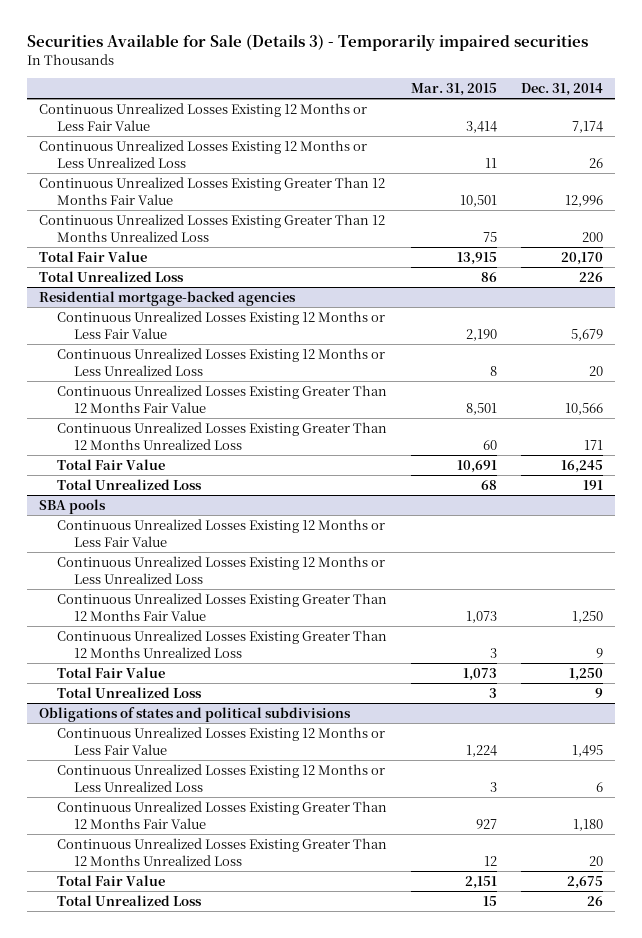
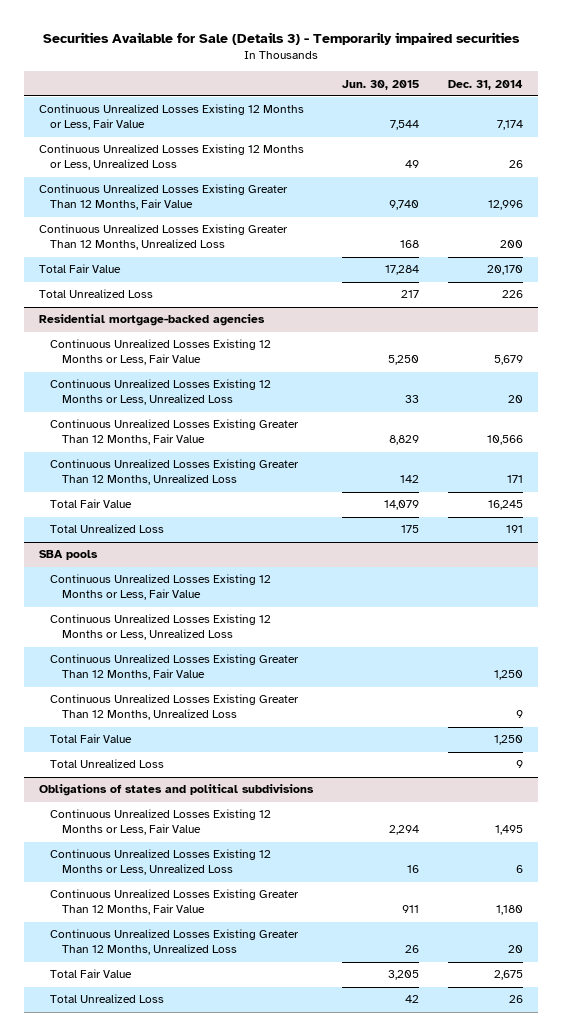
- | Mar. 31, 2015 | Dec. 31, 2014
+ | Jun. 30, 2015 | Dec. 31, 2014
- Continuous Unrealized Losses Existing 12 Months or Less Fair Value | 3,414 | 7,174
- Continuous Unrealized Losses Existing 12 Months or Less Unrealized Loss | 11 | 26
- Continuous Unrealized Losses Existing Greater Than 12 Months Fair Value | 10,501 | 12,996
- Continuous Unrealized Losses Existing Greater Than 12 Months Unrealized Loss | 75 | 200
+ Continuous Unrealized Losses Existing 12 Months or Less, Fair Value | 7,544 | 7,174
+ Continuous Unrealized Losses Existing 12 Months or Less, Unrealized Loss | 49 | 26
+ Continuous Unrealized Losses Existing Greater Than 12 Months, Fair Value | 9,740 | 12,996
+ Continuous Unrealized Losses Existing Greater Than 12 Months, Unrealized Loss | 168 | 200
@ Residential mortgage-backed agencies
- Continuous Unrealized Losses Existing 12 Months or Less Fair Value | 2,190 | 5,679
- Continuous Unrealized Losses Existing 12 Months or Less Unrealized Loss | 8 | 20
- Continuous Unrealized Losses Existing Greater Than 12 Months Fair Value | 8,501 | 10,566
- Continuous Unrealized Losses Existing Greater Than 12 Months Unrealized Loss | 60 | 171
+ Continuous Unrealized Losses Existing 12 Months or Less, Fair Value | 5,250 | 5,679
+ Continuous Unrealized Losses Existing 12 Months or Less, Unrealized Loss | 33 | 20
+ Continuous Unrealized Losses Existing Greater Than 12 Months, Fair Value | 8,829 | 10,566
+ Continuous Unrealized Losses Existing Greater Than 12 Months, Unrealized Loss | 142 | 171
@ SBA pools
- Continuous Unrealized Losses Existing 12 Months or Less Fair Value
- Continuous Unrealized Losses Existing 12 Months or Less Unrealized Loss
- Continuous Unrealized Losses Existing Greater Than 12 Months Fair Value | 1,073 | 1,250
- Continuous Unrealized Losses Existing Greater Than 12 Months Unrealized Loss | 3 | 9
+ Continuous Unrealized Losses Existing 12 Months or Less, Fair Value
+ Continuous Unrealized Losses Existing 12 Months or Less, Unrealized Loss
+ Continuous Unrealized Losses Existing Greater Than 12 Months, Fair Value | | 1,250
+ Continuous Unrealized Losses Existing Greater Than 12 Months, Unrealized Loss | | 9
@ Obligations of states and political subdivisions
- Continuous Unrealized Losses Existing 12 Months or Less Fair Value | 1,224 | 1,495
- Continuous Unrealized Losses Existing 12 Months or Less Unrealized Loss | 3 | 6
- Continuous Unrealized Losses Existing Greater Than 12 Months Fair Value | 927 | 1,180
- Continuous Unrealized Losses Existing Greater Than 12 Months Unrealized Loss | 12 | 20
+ Continuous Unrealized Losses Existing 12 Months or Less, Fair Value | 2,294 | 1,495
+ Continuous Unrealized Losses Existing 12 Months or Less, Unrealized Loss | 16 | 6
+ Continuous Unrealized Losses Existing Greater Than 12 Months, Fair Value | 911 | 1,180
+ Continuous Unrealized Losses Existing Greater Than 12 Months, Unrealized Loss | 26 | 20

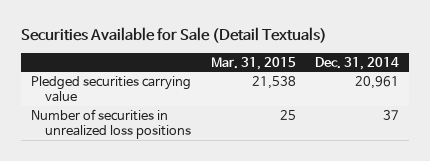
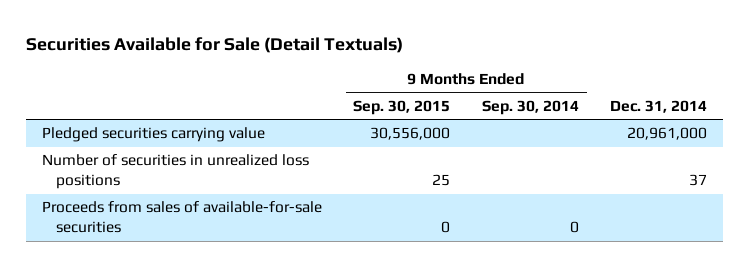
- | Mar. 31, 2015 | Dec. 31, 2014
+ | 9 Months Ended Sep. 30, 2015 | 9 Months Ended Sep. 30, 2014 | Dec. 31, 2014
- Pledged securities carrying value | 21,538 | 20,961
+ Pledged securities carrying value | 30,556,000 | | 20,961,000
+ Proceeds from sales of available-for-sale securities | 0 | 0 |

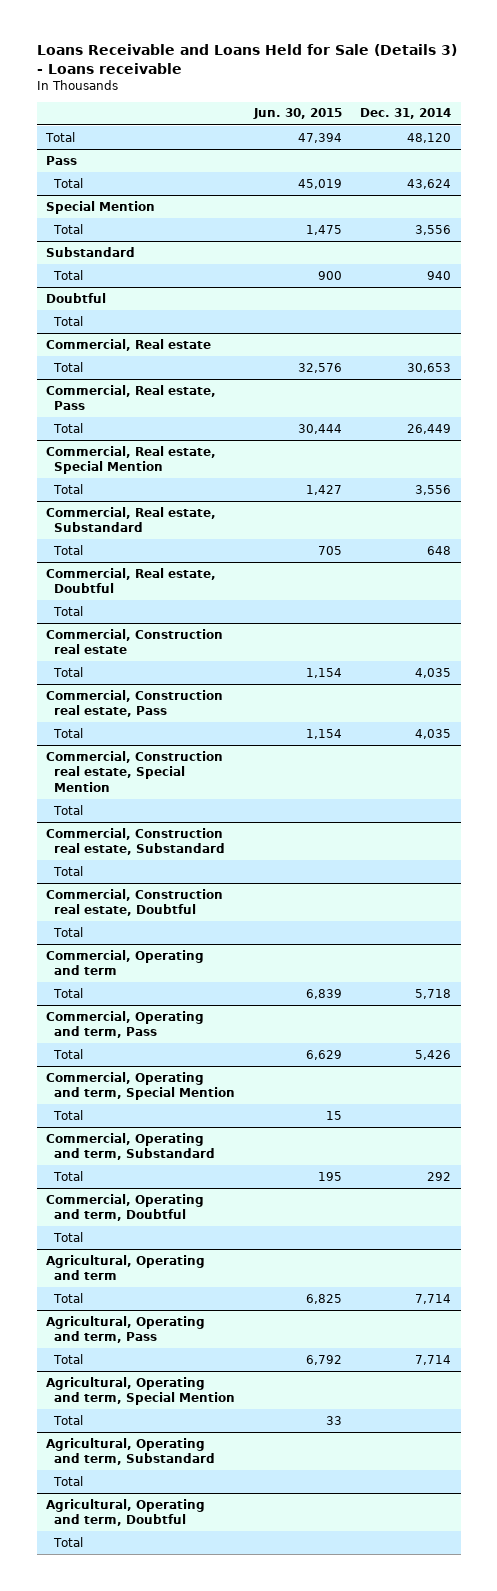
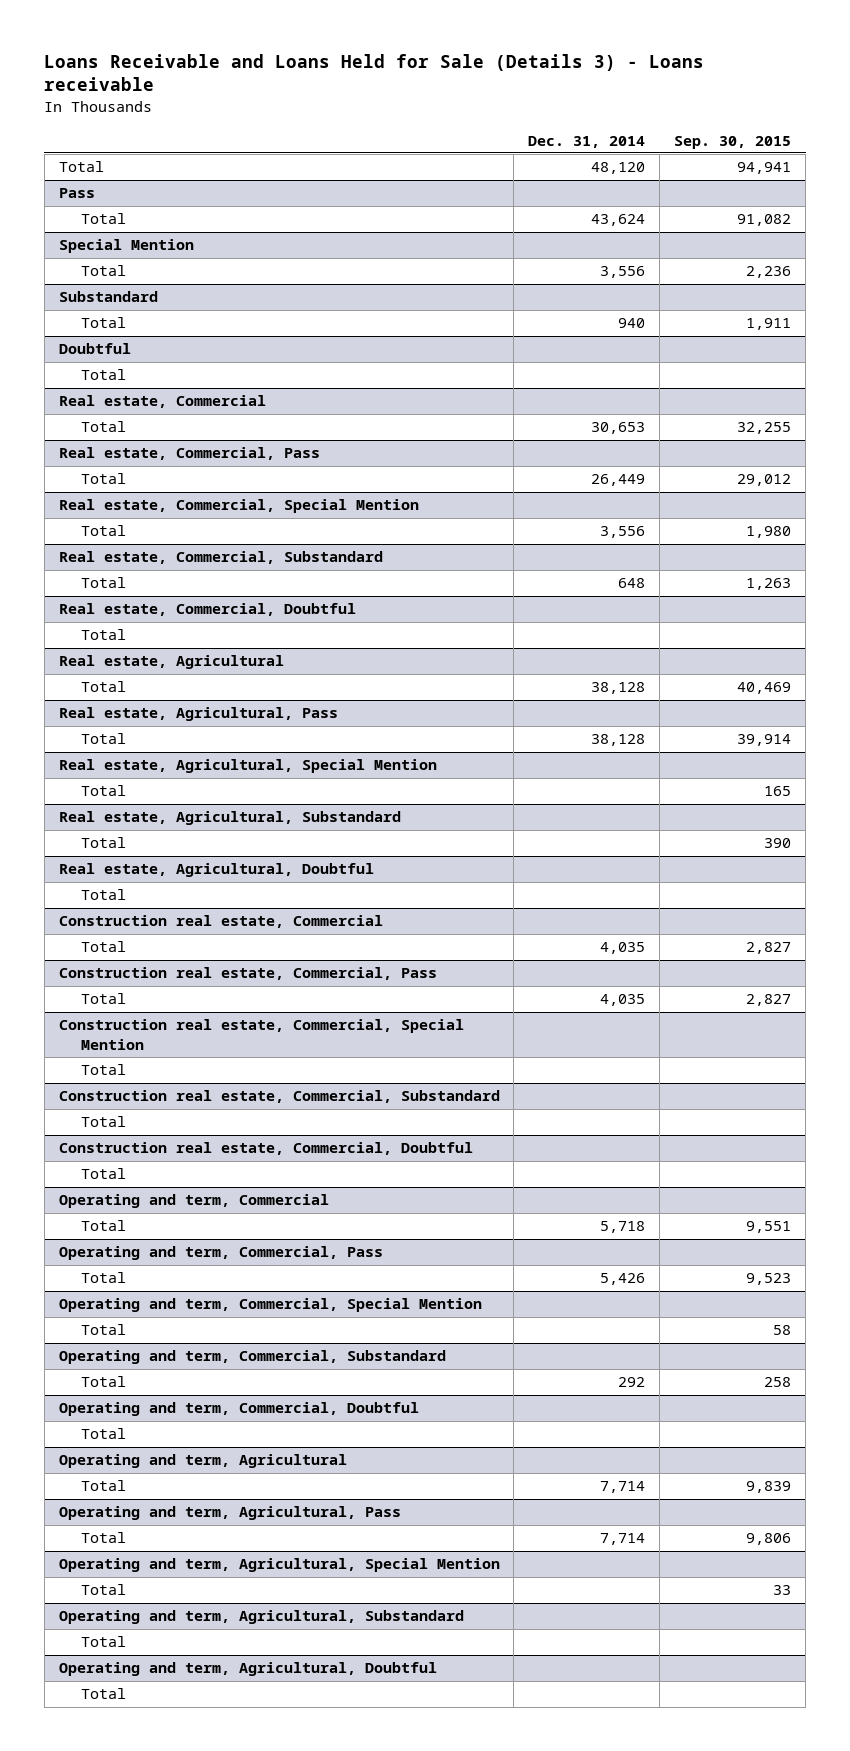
- | Jun. 30, 2015 | Dec. 31, 2014
+ | Dec. 31, 2014 | Sep. 30, 2015
- Commercial, Real estate
+ Real estate, Commercial
- Commercial, Real estate, Pass
+ Real estate, Commercial, Pass
- Commercial, Real estate, Special Mention
+ Real estate, Commercial, Special Mention
- Commercial, Real estate, Substandard
+ Real estate, Commercial, Substandard
- Commercial, Real estate, Doubtful
+ Real estate, Commercial, Doubtful
- Commercial, Construction real estate
+ Real estate, Agricultural
+ Total | 38,128 | 40,469
+ Real estate, Agricultural, Pass
+ Total | 38,128 | 39,914
+ Real estate, Agricultural, Special Mention
+ Total | | 165
+ Real estate, Agricultural, Substandard
+ Total | | 390
+ Real estate, Agricultural, Doubtful
+ Total
+ Construction real estate, Commercial
- Commercial, Construction real estate, Pass
+ Construction real estate, Commercial, Pass
- Commercial, Construction real estate, Special Mention
+ Construction real estate, Commercial, Special Mention
- Commercial, Construction real estate, Substandard
+ Construction real estate, Commercial, Substandard
- Commercial, Construction real estate, Doubtful
+ Construction real estate, Commercial, Doubtful
- Commercial, Operating and term
+ Operating and term, Commercial
- Commercial, Operating and term, Pass
+ Operating and term, Commercial, Pass
- Commercial, Operating and term, Special Mention
+ Operating and term, Commercial, Special Mention
- Commercial, Operating and term, Substandard
+ Operating and term, Commercial, Substandard
- Commercial, Operating and term, Doubtful
+ Operating and term, Commercial, Doubtful
- Agricultural, Operating and term
+ Operating and term, Agricultural
- Agricultural, Operating and term, Pass
+ Operating and term, Agricultural, Pass
- Agricultural, Operating and term, Special Mention
+ Operating and term, Agricultural, Special Mention
- Agricultural, Operating and term, Substandard
+ Operating and term, Agricultural, Substandard
- Agricultural, Operating and term, Doubtful
+ Operating and term, Agricultural, Doubtful

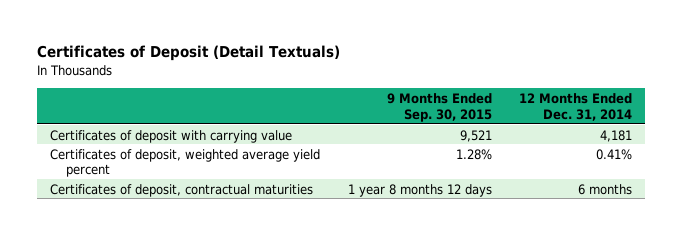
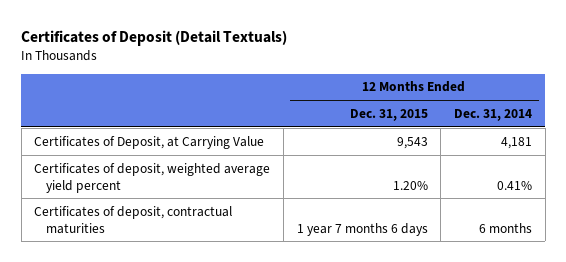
- | 9 Months Ended Sep. 30, 2015 | 12 Months Ended Dec. 31, 2014
+ | 12 Months Ended Dec. 31, 2015 | 12 Months Ended Dec. 31, 2014
- Certificates of deposit with carrying value | 9,521 | 4,181
+ Certificates of Deposit, at Carrying Value | 9,543 | 4,181

